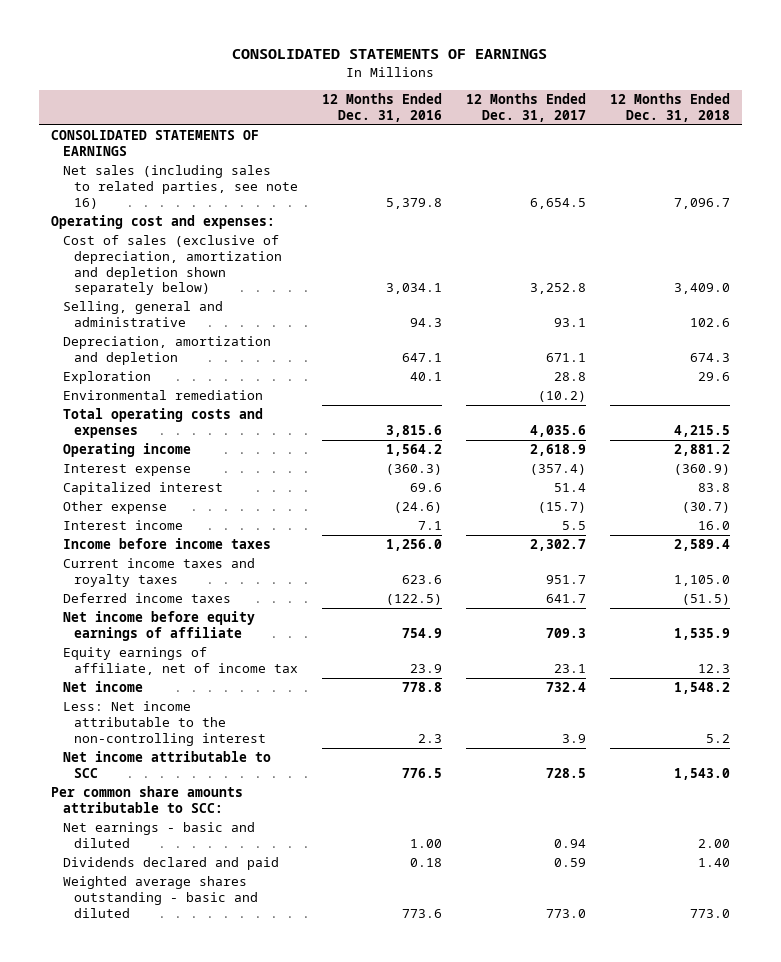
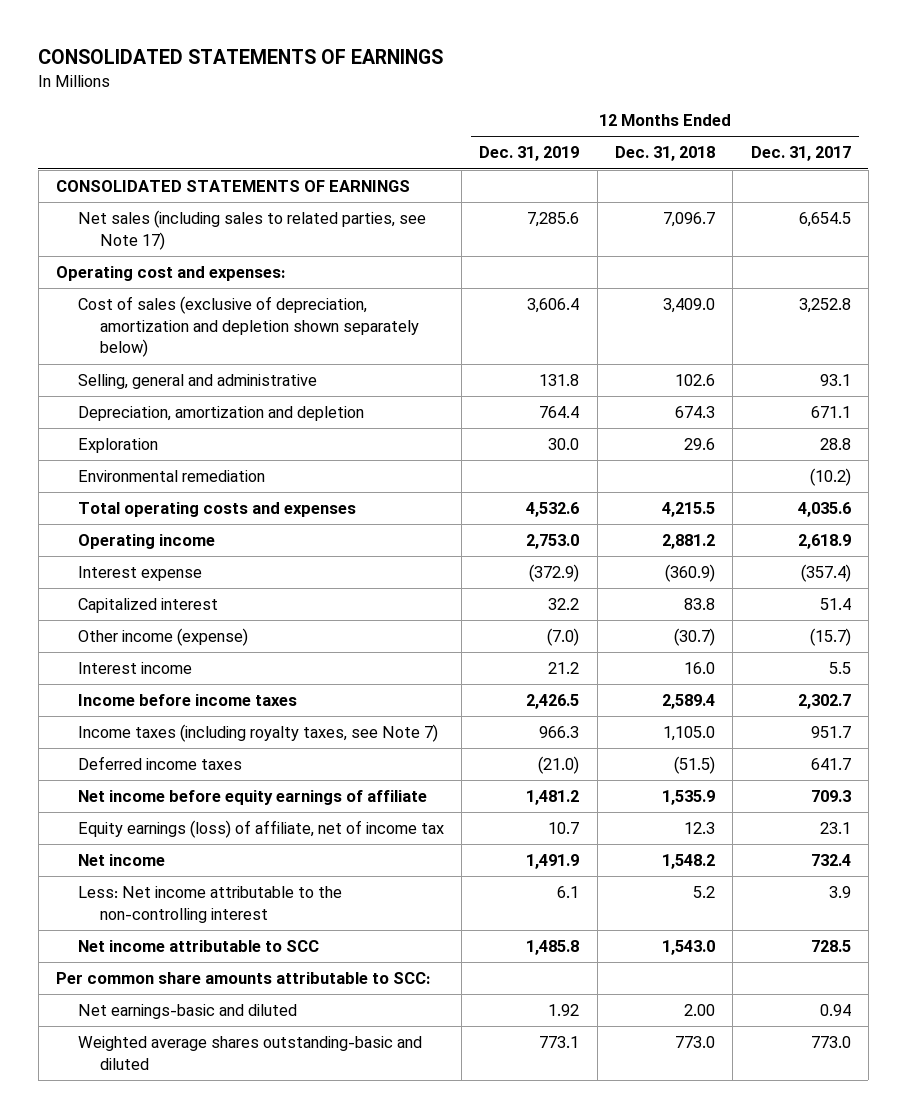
- | 12 Months Ended Dec. 31, 2016 | 12 Months Ended Dec. 31, 2017 | 12 Months Ended Dec. 31, 2018
+ | 12 Months Ended Dec. 31, 2019 | 12 Months Ended Dec. 31, 2018 | 12 Months Ended Dec. 31, 2017
- Net sales (including sales to related parties, see note 16) | 5,379.8 | 6,654.5 | 7,096.7
+ Net sales (including sales to related parties, see Note 17) | 7,285.6 | 7,096.7 | 6,654.5
- Other expense | (24.6) | (15.7) | (30.7)
+ Other income (expense) | (7.0) | (30.7) | (15.7)
- Current income taxes and royalty taxes | 623.6 | 951.7 | 1,105.0
+ Income taxes (including royalty taxes, see Note 7) | 966.3 | 1,105.0 | 951.7
- Equity earnings of affiliate, net of income tax | 23.9 | 23.1 | 12.3
+ Equity earnings (loss) of affiliate, net of income tax | 10.7 | 12.3 | 23.1
- Net earnings - basic and diluted | 1.00 | 0.94 | 2.00
- Dividends declared and paid | 0.18 | 0.59 | 1.40
- Weighted average shares outstanding - basic and diluted | 773.6 | 773.0 | 773.0
+ Net earnings-basic and diluted | 1.92 | 2.00 | 0.94
+ Weighted average shares outstanding-basic and diluted | 773.1 | 773.0 | 773.0

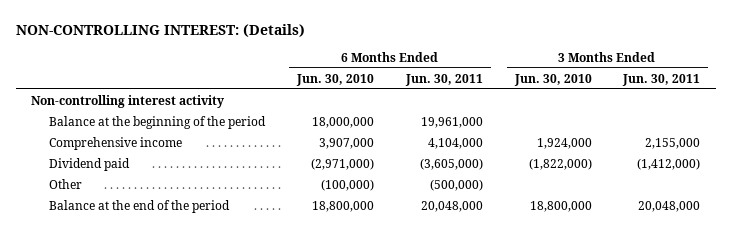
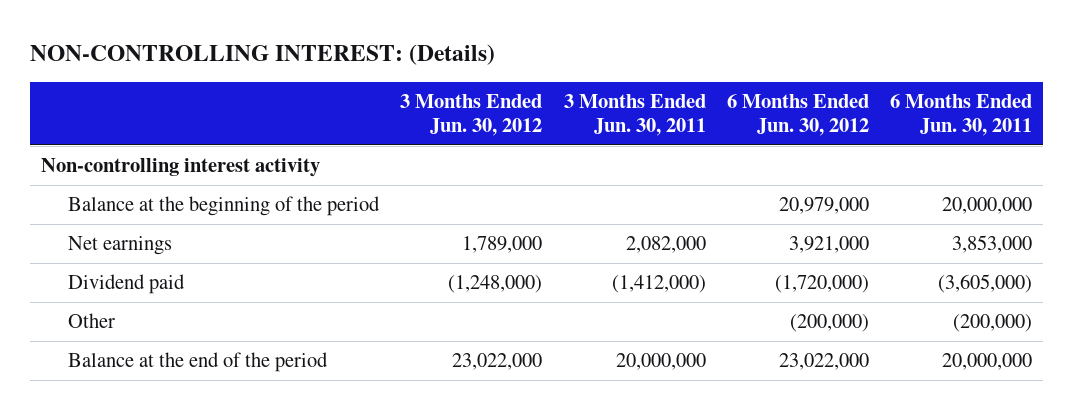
- | 6 Months Ended Jun. 30, 2010 | 6 Months Ended Jun. 30, 2011 | 3 Months Ended Jun. 30, 2010 | 3 Months Ended Jun. 30, 2011
+ | 3 Months Ended Jun. 30, 2012 | 3 Months Ended Jun. 30, 2011 | 6 Months Ended Jun. 30, 2012 | 6 Months Ended Jun. 30, 2011
- Balance at the beginning of the period | 18,000,000 | 19,961,000 | |
- Comprehensive income | 3,907,000 | 4,104,000 | 1,924,000 | 2,155,000
+ Balance at the beginning of the period | | | 20,979,000 | 20,000,000
+ Net earnings | 1,789,000 | 2,082,000 | 3,921,000 | 3,853,000
- Other | (100,000) | (500,000) | |
- Balance at the end of the period | 18,800,000 | 20,048,000 | 18,800,000 | 20,048,000
+ Other | | | (200,000) | (200,000)
+ Balance at the end of the period | 23,022,000 | 20,000,000 | 23,022,000 | 20,000,000

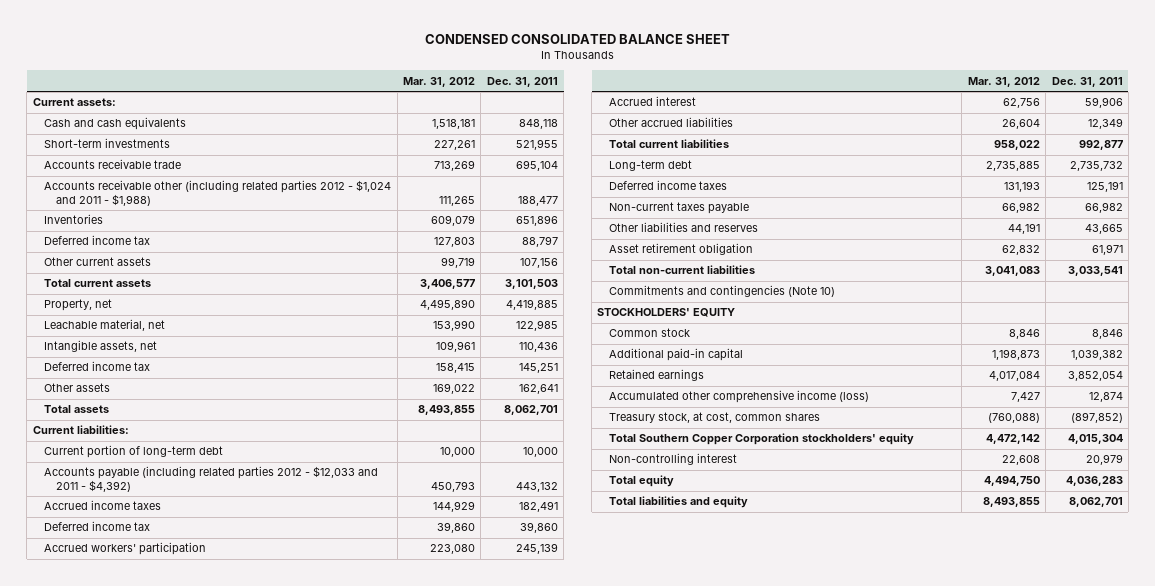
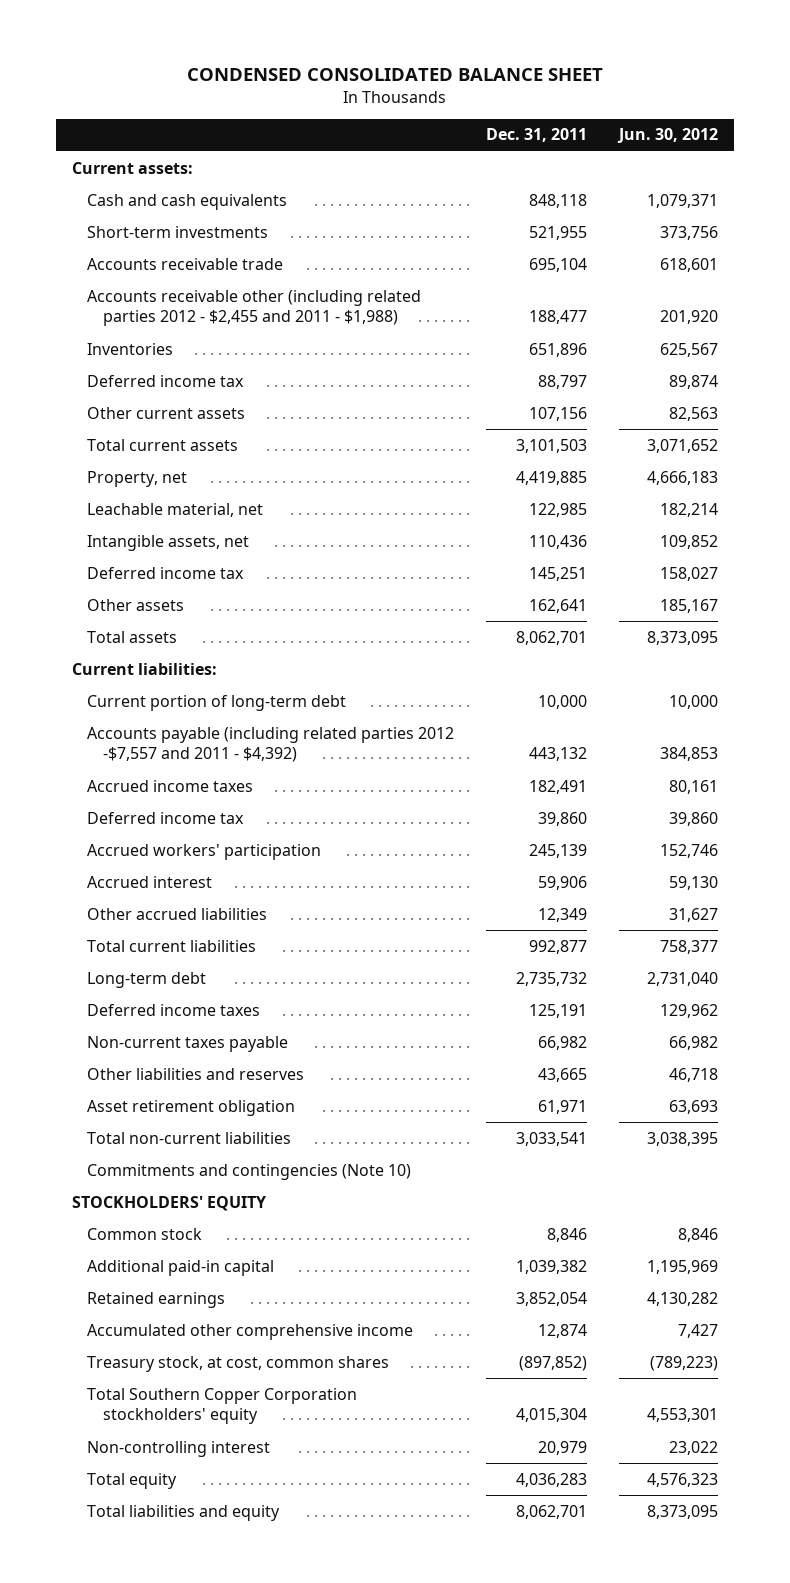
- | Mar. 31, 2012 | Dec. 31, 2011
+ | Dec. 31, 2011 | Jun. 30, 2012
- Accounts receivable other (including related parties 2012 - $1,024 and 2011 - $1,988) | 111,265 | 188,477
+ Accounts receivable other (including related parties 2012 - $2,455 and 2011 - $1,988) | 188,477 | 201,920
- Accounts payable (including related parties 2012 - $12,033 and 2011 - $4,392) | 450,793 | 443,132
+ Accounts payable (including related parties 2012 -$7,557 and 2011 - $4,392) | 443,132 | 384,853
- Accumulated other comprehensive income (loss) | 7,427 | 12,874
+ Accumulated other comprehensive income | 12,874 | 7,427

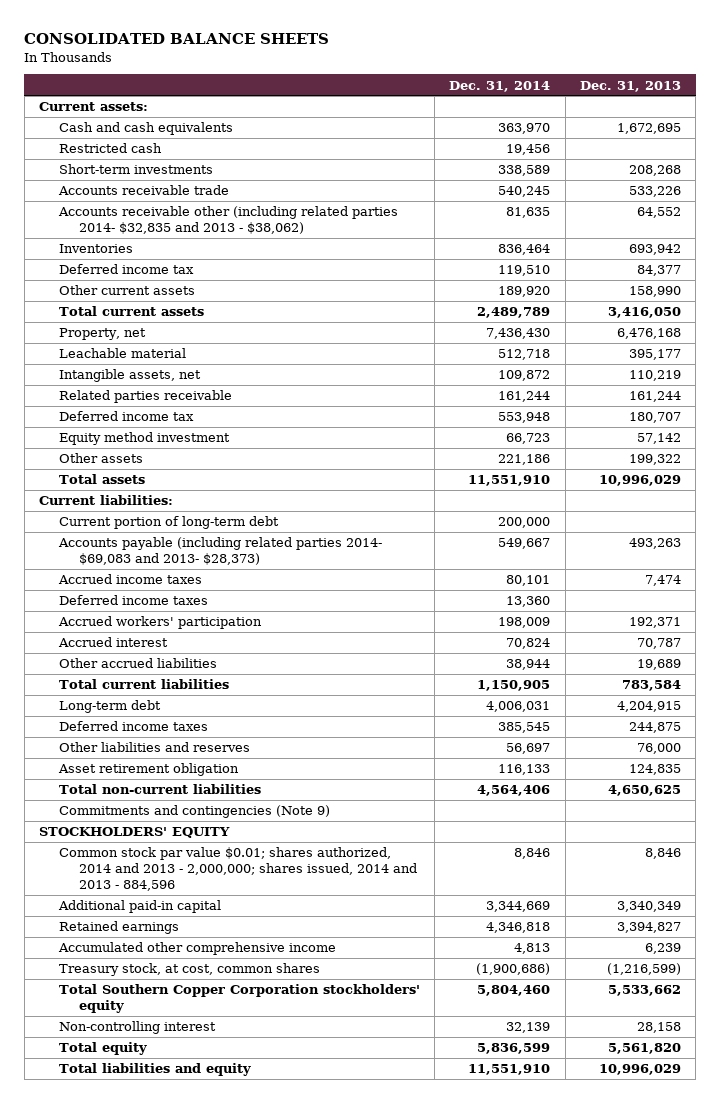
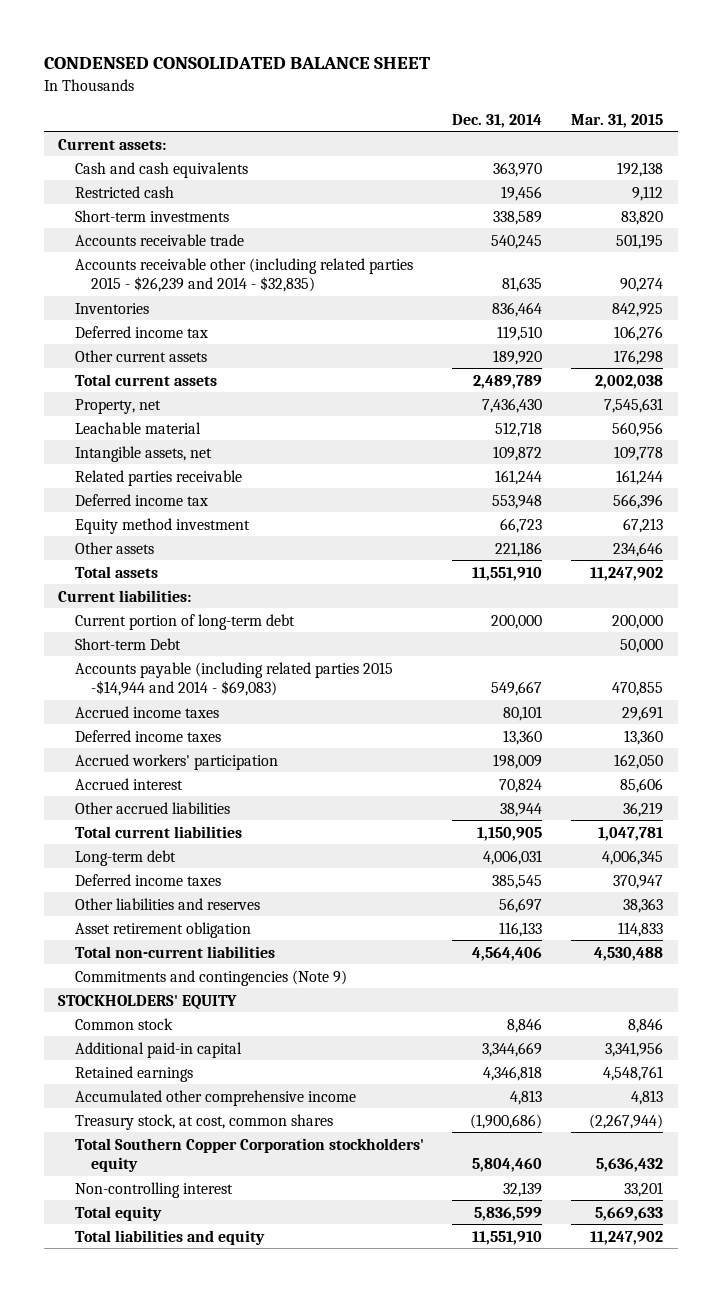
- CONSOLIDATED BALANCE SHEETS
+ CONDENSED CONSOLIDATED BALANCE SHEET
- | Dec. 31, 2014 | Dec. 31, 2013
+ | Dec. 31, 2014 | Mar. 31, 2015
- Accounts receivable other (including related parties 2014- $32,835 and 2013 - $38,062) | 81,635 | 64,552
+ Accounts receivable other (including related parties 2015 - $26,239 and 2014 - $32,835) | 81,635 | 90,274
- Accounts payable (including related parties 2014- $69,083 and 2013- $28,373) | 549,667 | 493,263
+ Short-term Debt | | 50,000
+ Accounts payable (including related parties 2015 -$14,944 and 2014 - $69,083) | 549,667 | 470,855
- Common stock par value $0.01; shares authorized, 2014 and 2013 - 2,000,000; shares issued, 2014 and 2013 - 884,596 | 8,846 | 8,846
+ Common stock | 8,846 | 8,846

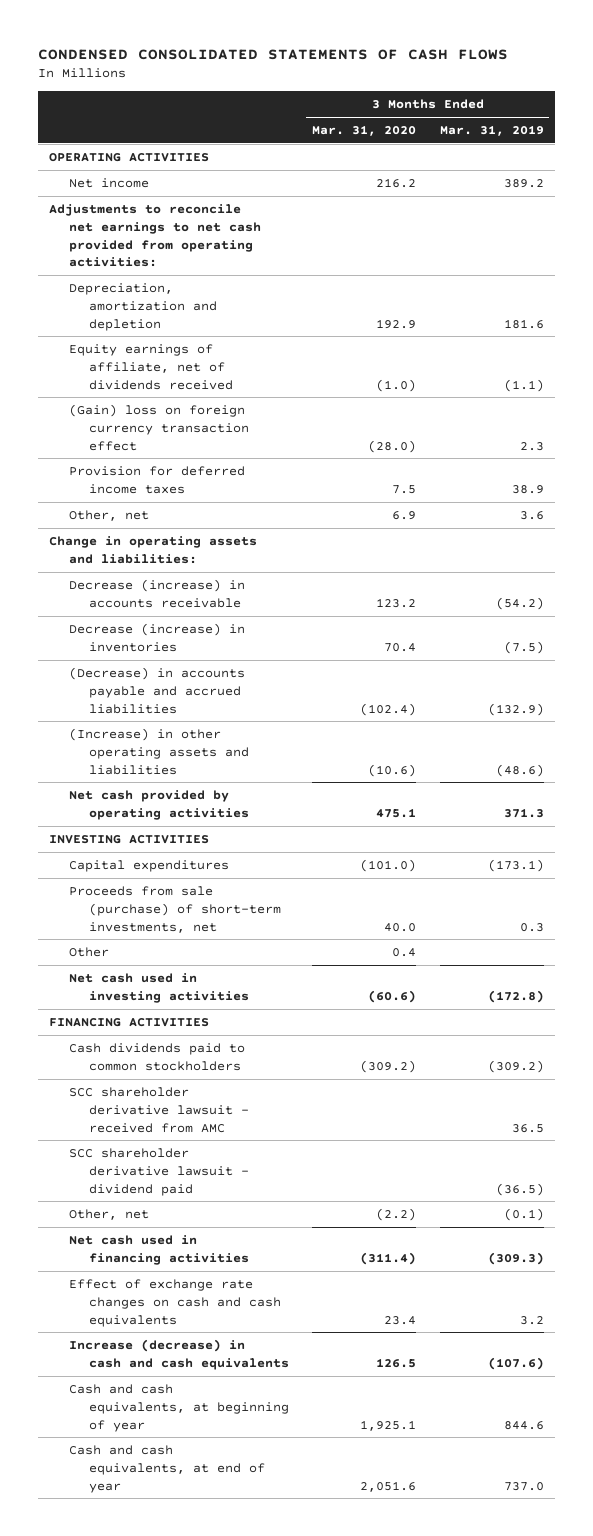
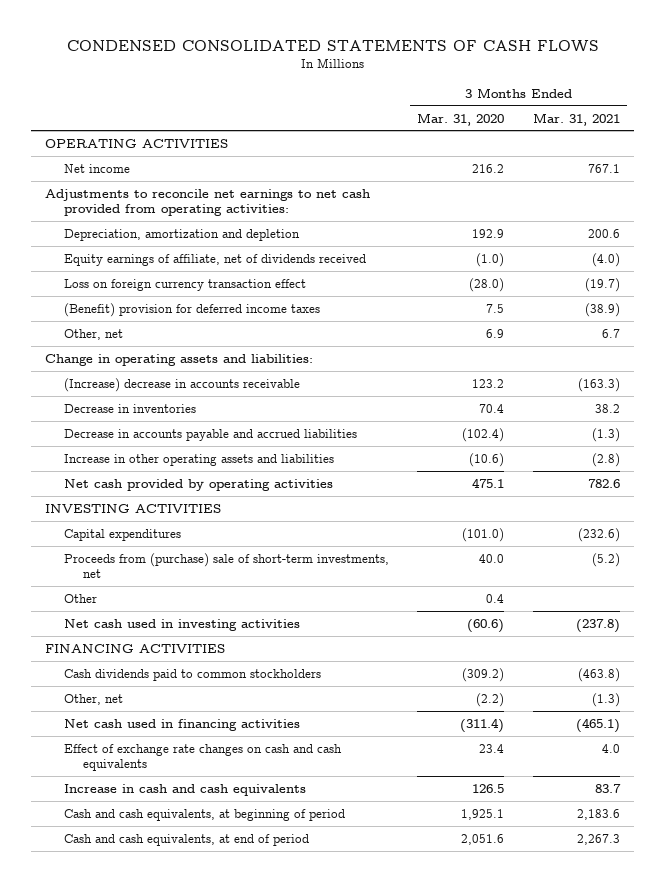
- | 3 Months Ended Mar. 31, 2020 | 3 Months Ended Mar. 31, 2019
+ | 3 Months Ended Mar. 31, 2020 | 3 Months Ended Mar. 31, 2021
- (Gain) loss on foreign currency transaction effect | (28.0) | 2.3
- Provision for deferred income taxes | 7.5 | 38.9
+ Loss on foreign currency transaction effect | (28.0) | (19.7)
+ (Benefit) provision for deferred income taxes | 7.5 | (38.9)
- Decrease (increase) in accounts receivable | 123.2 | (54.2)
- Decrease (increase) in inventories | 70.4 | (7.5)
- (Decrease) in accounts payable and accrued liabilities | (102.4) | (132.9)
- (Increase) in other operating assets and liabilities | (10.6) | (48.6)
+ (Increase) decrease in accounts receivable | 123.2 | (163.3)
+ Decrease in inventories | 70.4 | 38.2
+ Decrease in accounts payable and accrued liabilities | (102.4) | (1.3)
+ Increase in other operating assets and liabilities | (10.6) | (2.8)
- Proceeds from sale (purchase) of short-term investments, net | 40.0 | 0.3
+ Proceeds from (purchase) sale of short-term investments, net | 40.0 | (5.2)
- SCC shareholder derivative lawsuit - received from AMC | | 36.5
- SCC shareholder derivative lawsuit - dividend paid | | (36.5)
- Increase (decrease) in cash and cash equivalents | 126.5 | (107.6)
- Cash and cash equivalents, at beginning of year | 1,925.1 | 844.6
- Cash and cash equivalents, at end of year | 2,051.6 | 737.0
+ Increase in cash and cash equivalents | 126.5 | 83.7
+ Cash and cash equivalents, at beginning of period | 1,925.1 | 2,183.6
+ Cash and cash equivalents, at end of period | 2,051.6 | 2,267.3

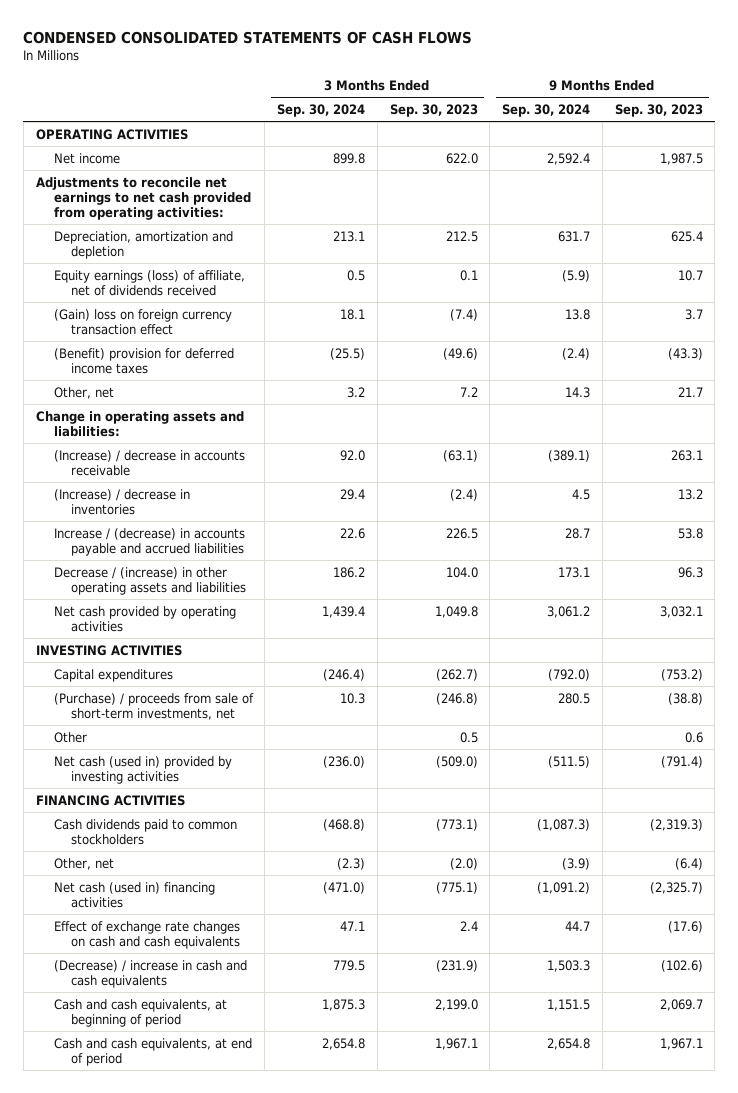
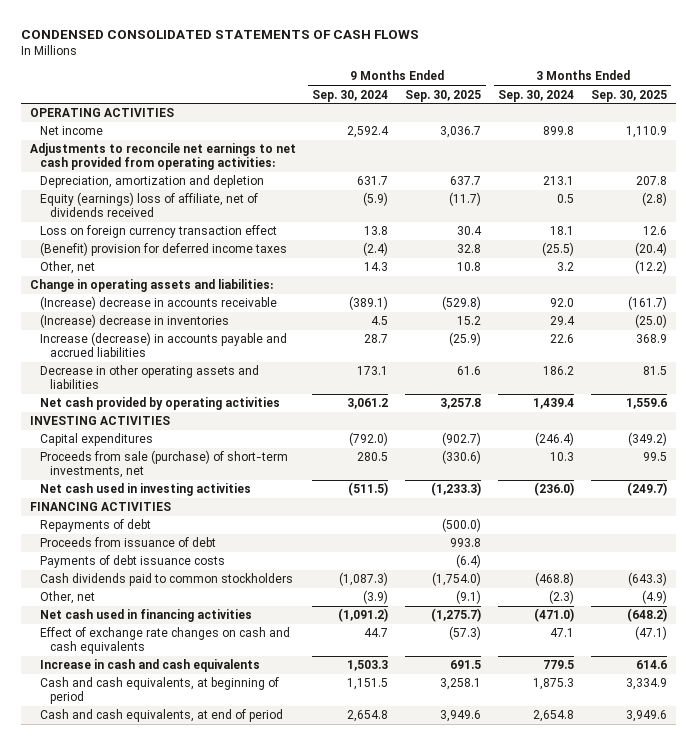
- | 3 Months Ended Sep. 30, 2024 | 3 Months Ended Sep. 30, 2023 | 9 Months Ended Sep. 30, 2024 | 9 Months Ended Sep. 30, 2023
+ | 9 Months Ended Sep. 30, 2024 | 9 Months Ended Sep. 30, 2025 | 3 Months Ended Sep. 30, 2024 | 3 Months Ended Sep. 30, 2025
- Equity earnings (loss) of affiliate, net of dividends received | 0.5 | 0.1 | (5.9) | 10.7
- (Gain) loss on foreign currency transaction effect | 18.1 | (7.4) | 13.8 | 3.7
+ Equity (earnings) loss of affiliate, net of dividends received | (5.9) | (11.7) | 0.5 | (2.8)
+ Loss on foreign currency transaction effect | 13.8 | 30.4 | 18.1 | 12.6
- (Increase) / decrease in accounts receivable | 92.0 | (63.1) | (389.1) | 263.1
- (Increase) / decrease in inventories | 29.4 | (2.4) | 4.5 | 13.2
- Increase / (decrease) in accounts payable and accrued liabilities | 22.6 | 226.5 | 28.7 | 53.8
- Decrease / (increase) in other operating assets and liabilities | 186.2 | 104.0 | 173.1 | 96.3
+ (Increase) decrease in accounts receivable | (389.1) | (529.8) | 92.0 | (161.7)
+ (Increase) decrease in inventories | 4.5 | 15.2 | 29.4 | (25.0)
+ Increase (decrease) in accounts payable and accrued liabilities | 28.7 | (25.9) | 22.6 | 368.9
+ Decrease in other operating assets and liabilities | 173.1 | 61.6 | 186.2 | 81.5
- (Purchase) / proceeds from sale of short-term investments, net | 10.3 | (246.8) | 280.5 | (38.8)
- Other | | 0.5 | | 0.6
- Net cash (used in) provided by investing activities | (236.0) | (509.0) | (511.5) | (791.4)
+ Proceeds from sale (purchase) of short-term investments, net | 280.5 | (330.6) | 10.3 | 99.5
+ Net cash used in investing activities | (511.5) | (1,233.3) | (236.0) | (249.7)
+ Repayments of debt | | (500.0) | |
+ Proceeds from issuance of debt | | 993.8 | |
+ Payments of debt issuance costs | | (6.4) | |
- Net cash (used in) financing activities | (471.0) | (775.1) | (1,091.2) | (2,325.7)
+ Net cash used in financing activities | (1,091.2) | (1,275.7) | (471.0) | (648.2)
- (Decrease) / increase in cash and cash equivalents | 779.5 | (231.9) | 1,503.3 | (102.6)
+ Increase in cash and cash equivalents | 1,503.3 | 691.5 | 779.5 | 614.6

